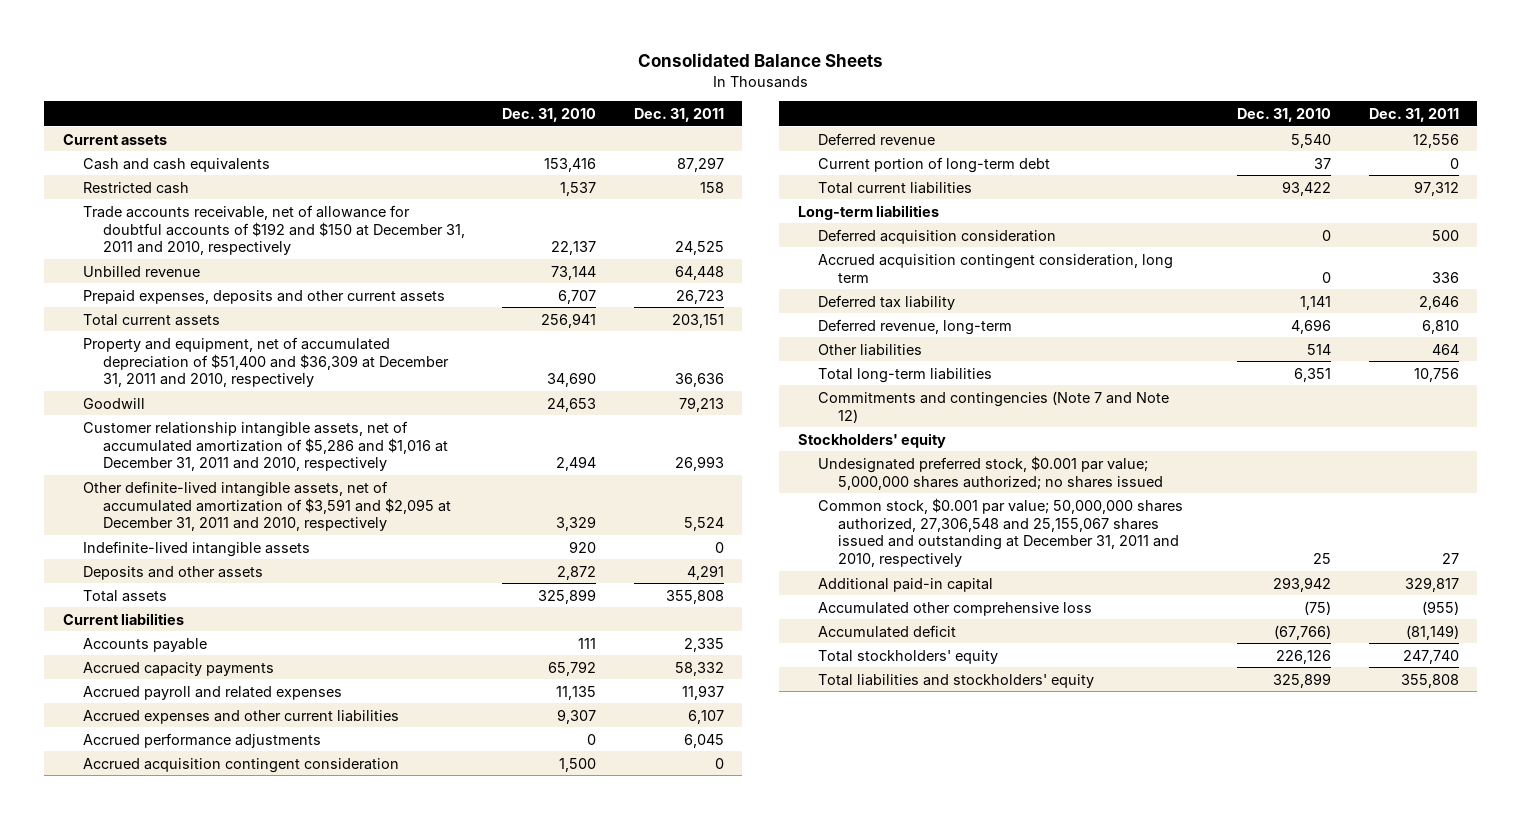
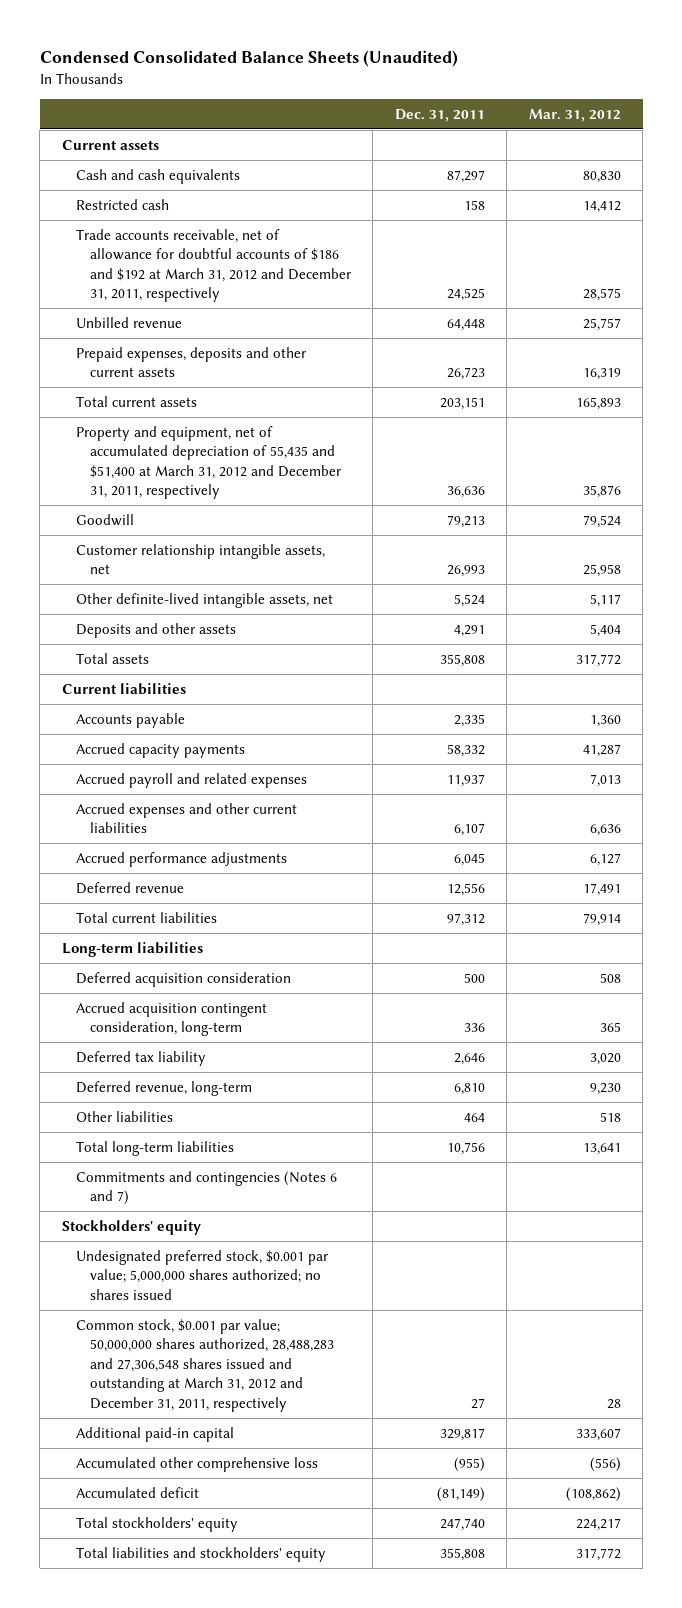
- Consolidated Balance Sheets
+ Condensed Consolidated Balance Sheets (Unaudited)
- | Dec. 31, 2010 | Dec. 31, 2011
+ | Dec. 31, 2011 | Mar. 31, 2012
- Trade accounts receivable, net of allowance for doubtful accounts of $192 and $150 at December 31, 2011 and 2010, respectively | 22,137 | 24,525
+ Trade accounts receivable, net of allowance for doubtful accounts of $186 and $192 at March 31, 2012 and December 31, 2011, respectively | 24,525 | 28,575
- Property and equipment, net of accumulated depreciation of $51,400 and $36,309 at December 31, 2011 and 2010, respectively | 34,690 | 36,636
+ Property and equipment, net of accumulated depreciation of 55,435 and $51,400 at March 31, 2012 and December 31, 2011, respectively | 36,636 | 35,876
- Customer relationship intangible assets, net of accumulated amortization of $5,286 and $1,016 at December 31, 2011 and 2010, respectively | 2,494 | 26,993
- Other definite-lived intangible assets, net of accumulated amortization of $3,591 and $2,095 at December 31, 2011 and 2010, respectively | 3,329 | 5,524
- Indefinite-lived intangible assets | 920 | 0
+ Customer relationship intangible assets, net | 26,993 | 25,958
+ Other definite-lived intangible assets, net | 5,524 | 5,117
- Accrued acquisition contingent consideration | 1,500 | 0
- Current portion of long-term debt | 37 | 0
- Accrued acquisition contingent consideration, long term | 0 | 336
+ Accrued acquisition contingent consideration, long-term | 336 | 365
- Commitments and contingencies (Note 7 and Note 12)
+ Commitments and contingencies (Notes 6 and 7)
- Common stock, $0.001 par value; 50,000,000 shares authorized, 27,306,548 and 25,155,067 shares issued and outstanding at December 31, 2011 and 2010, respectively | 25 | 27
+ Common stock, $0.001 par value; 50,000,000 shares authorized, 28,488,283 and 27,306,548 shares issued and outstanding at March 31, 2012 and December 31, 2011, respectively | 27 | 28

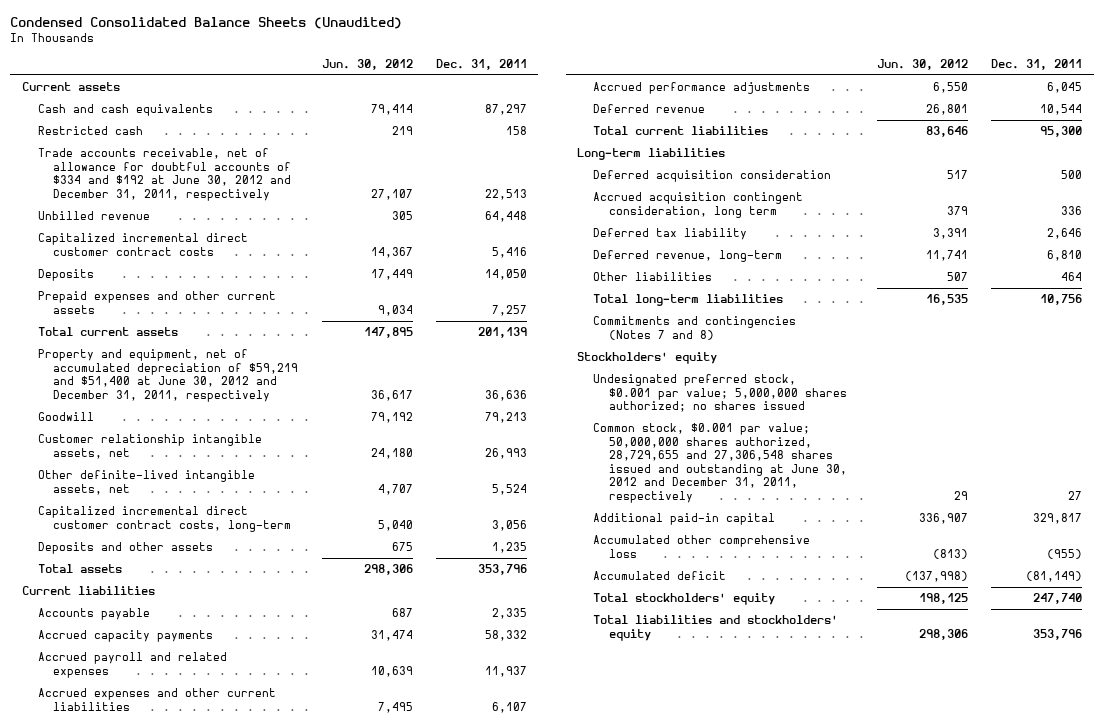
- | Dec. 31, 2011 | Mar. 31, 2012
+ | Jun. 30, 2012 | Dec. 31, 2011
- Trade accounts receivable, net of allowance for doubtful accounts of $186 and $192 at March 31, 2012 and December 31, 2011, respectively | 24,525 | 28,575
+ Trade accounts receivable, net of allowance for doubtful accounts of $334 and $192 at June 30, 2012 and December 31, 2011, respectively | 27,107 | 22,513
- Prepaid expenses, deposits and other current assets | 26,723 | 16,319
- Total current assets | 203,151 | 165,893
- Property and equipment, net of accumulated depreciation of 55,435 and $51,400 at March 31, 2012 and December 31, 2011, respectively | 36,636 | 35,876
+ Capitalized incremental direct customer contract costs | 14,367 | 5,416
+ Deposits | 17,449 | 14,050
+ Prepaid expenses and other current assets | 9,034 | 7,257
+ Total current assets | 147,895 | 201,139
+ Property and equipment, net of accumulated depreciation of $59,219 and $51,400 at June 30, 2012 and December 31, 2011, respectively | 36,617 | 36,636
- Deposits and other assets | 4,291 | 5,404
- Total assets | 355,808 | 317,772
+ Capitalized incremental direct customer contract costs, long-term | 5,040 | 3,056
+ Deposits and other assets | 675 | 1,235
+ Total assets | 298,306 | 353,796
- Deferred revenue | 12,556 | 17,491
- Total current liabilities | 97,312 | 79,914
+ Deferred revenue | 26,801 | 10,544
+ Total current liabilities | 83,646 | 95,300
- Accrued acquisition contingent consideration, long-term | 336 | 365
+ Accrued acquisition contingent consideration, long term | 379 | 336
- Commitments and contingencies (Notes 6 and 7)
+ Commitments and contingencies (Notes 7 and 8)
- Common stock, $0.001 par value; 50,000,000 shares authorized, 28,488,283 and 27,306,548 shares issued and outstanding at March 31, 2012 and December 31, 2011, respectively | 27 | 28
+ Common stock, $0.001 par value; 50,000,000 shares authorized, 28,729,655 and 27,306,548 shares issued and outstanding at June 30, 2012 and December 31, 2011, respectively | 29 | 27
- Total liabilities and stockholders' equity | 355,808 | 317,772
+ Total liabilities and stockholders' equity | 298,306 | 353,796

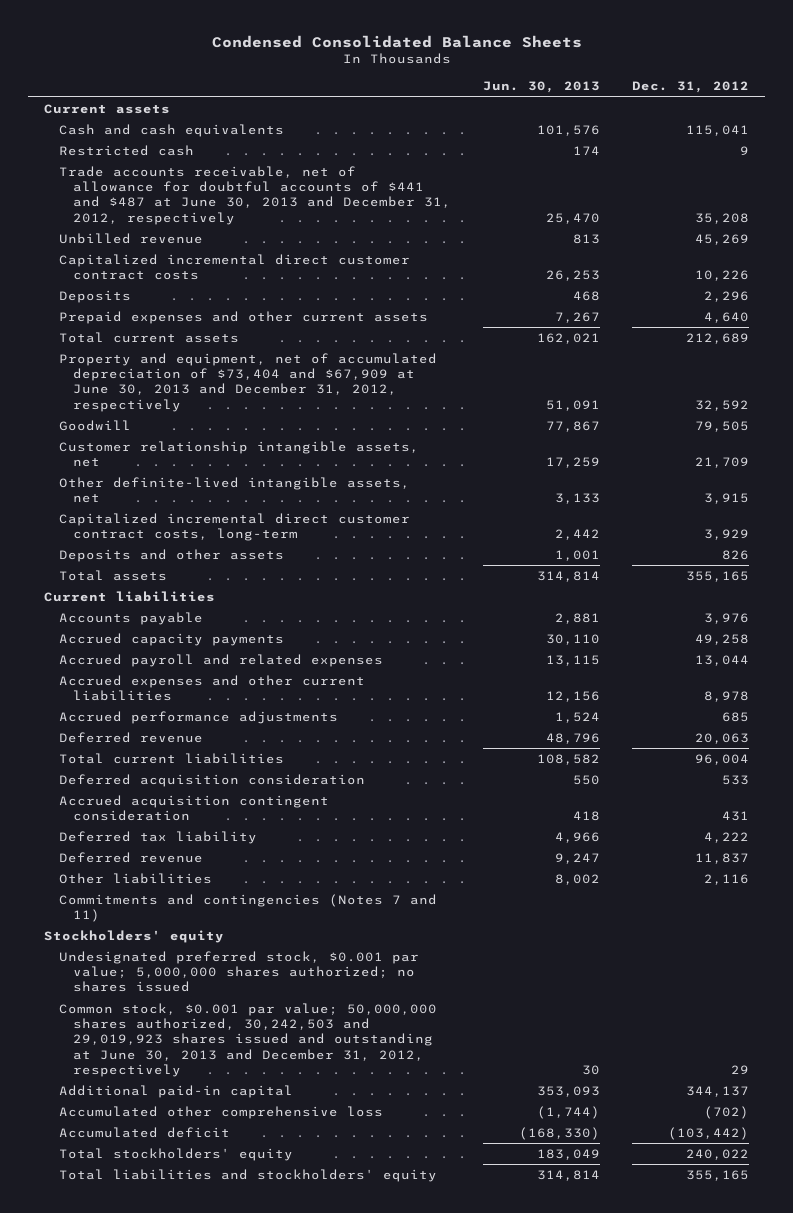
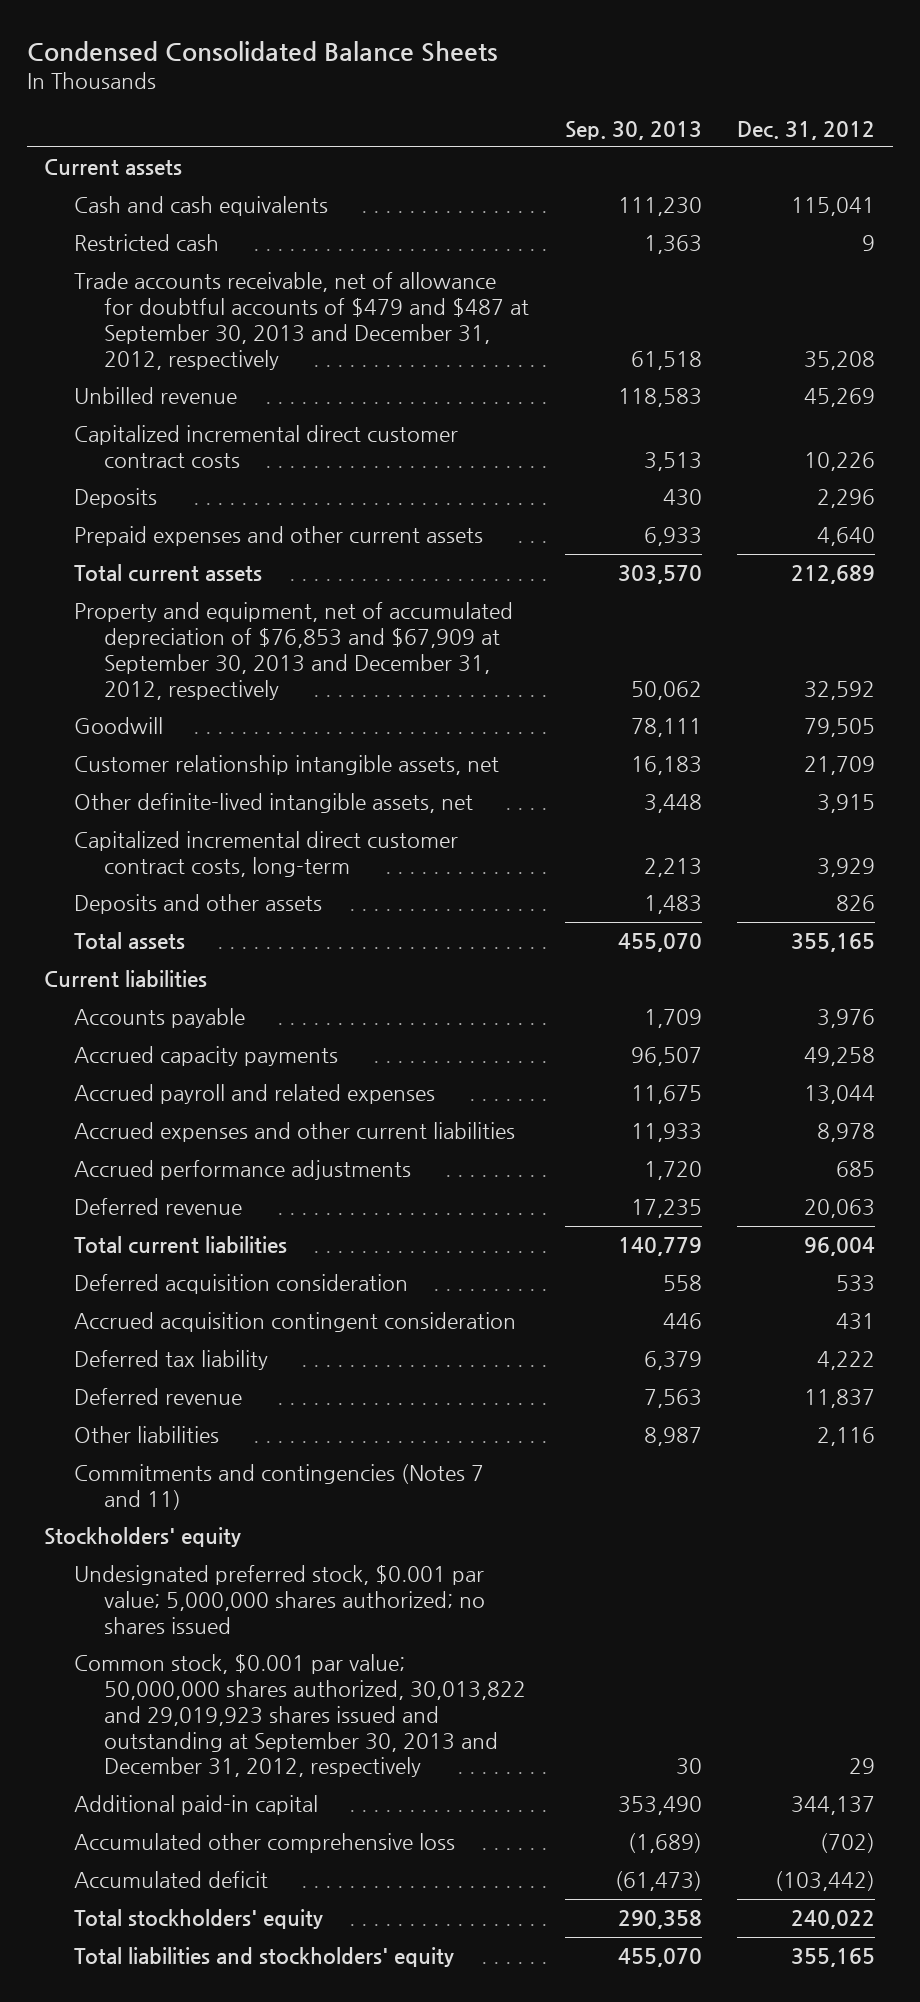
- | Jun. 30, 2013 | Dec. 31, 2012
+ | Sep. 30, 2013 | Dec. 31, 2012
- Trade accounts receivable, net of allowance for doubtful accounts of $441 and $487 at June 30, 2013 and December 31, 2012, respectively | 25,470 | 35,208
+ Trade accounts receivable, net of allowance for doubtful accounts of $479 and $487 at September 30, 2013 and December 31, 2012, respectively | 61,518 | 35,208
- Property and equipment, net of accumulated depreciation of $73,404 and $67,909 at June 30, 2013 and December 31, 2012, respectively | 51,091 | 32,592
+ Property and equipment, net of accumulated depreciation of $76,853 and $67,909 at September 30, 2013 and December 31, 2012, respectively | 50,062 | 32,592
- Common stock, $0.001 par value; 50,000,000 shares authorized, 30,242,503 and 29,019,923 shares issued and outstanding at June 30, 2013 and December 31, 2012, respectively | 30 | 29
+ Common stock, $0.001 par value; 50,000,000 shares authorized, 30,013,822 and 29,019,923 shares issued and outstanding at September 30, 2013 and December 31, 2012, respectively | 30 | 29

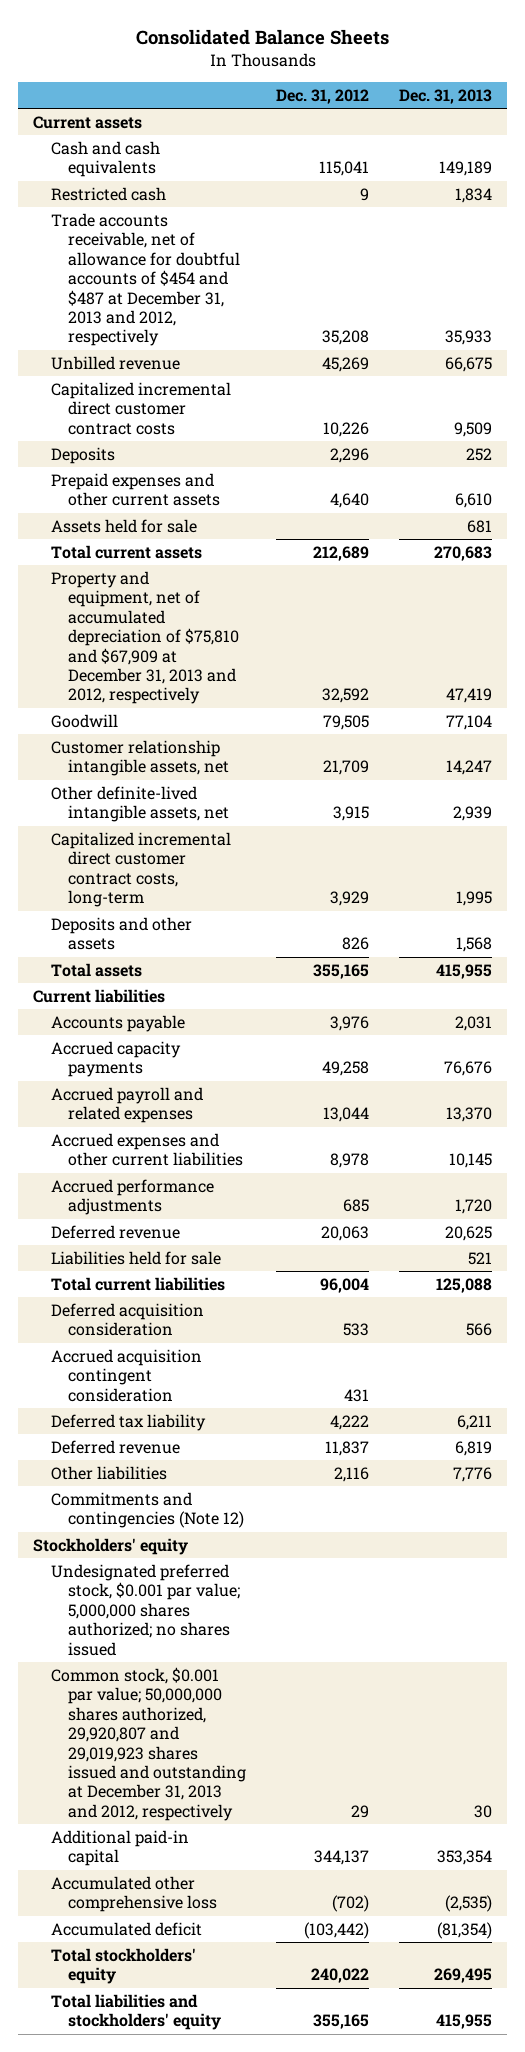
- Condensed Consolidated Balance Sheets
+ Consolidated Balance Sheets
- | Sep. 30, 2013 | Dec. 31, 2012
+ | Dec. 31, 2012 | Dec. 31, 2013
- Trade accounts receivable, net of allowance for doubtful accounts of $479 and $487 at September 30, 2013 and December 31, 2012, respectively | 61,518 | 35,208
+ Trade accounts receivable, net of allowance for doubtful accounts of $454 and $487 at December 31, 2013 and 2012, respectively | 35,208 | 35,933
+ Assets held for sale | | 681
- Property and equipment, net of accumulated depreciation of $76,853 and $67,909 at September 30, 2013 and December 31, 2012, respectively | 50,062 | 32,592
+ Property and equipment, net of accumulated depreciation of $75,810 and $67,909 at December 31, 2013 and 2012, respectively | 32,592 | 47,419
+ Liabilities held for sale | | 521
- Commitments and contingencies (Notes 7 and 11)
+ Commitments and contingencies (Note 12)
- Common stock, $0.001 par value; 50,000,000 shares authorized, 30,013,822 and 29,019,923 shares issued and outstanding at September 30, 2013 and December 31, 2012, respectively | 30 | 29
+ Common stock, $0.001 par value; 50,000,000 shares authorized, 29,920,807 and 29,019,923 shares issued and outstanding at December 31, 2013 and 2012, respectively | 29 | 30

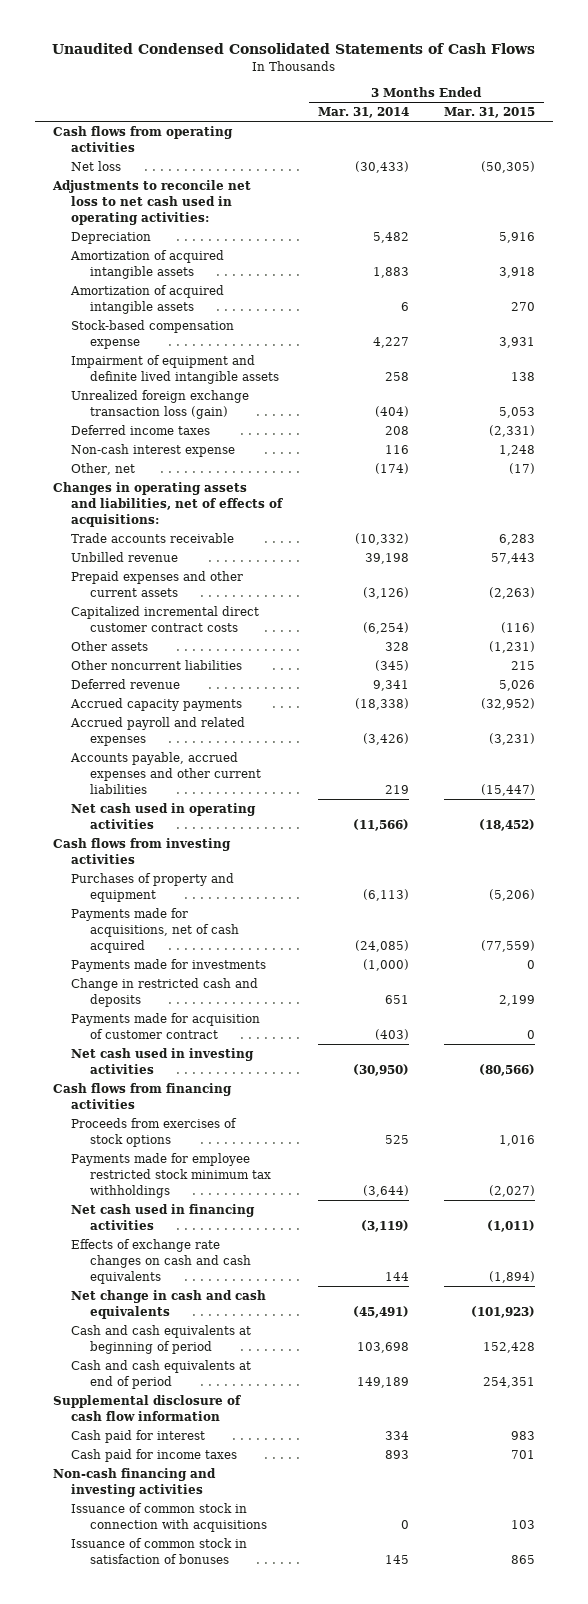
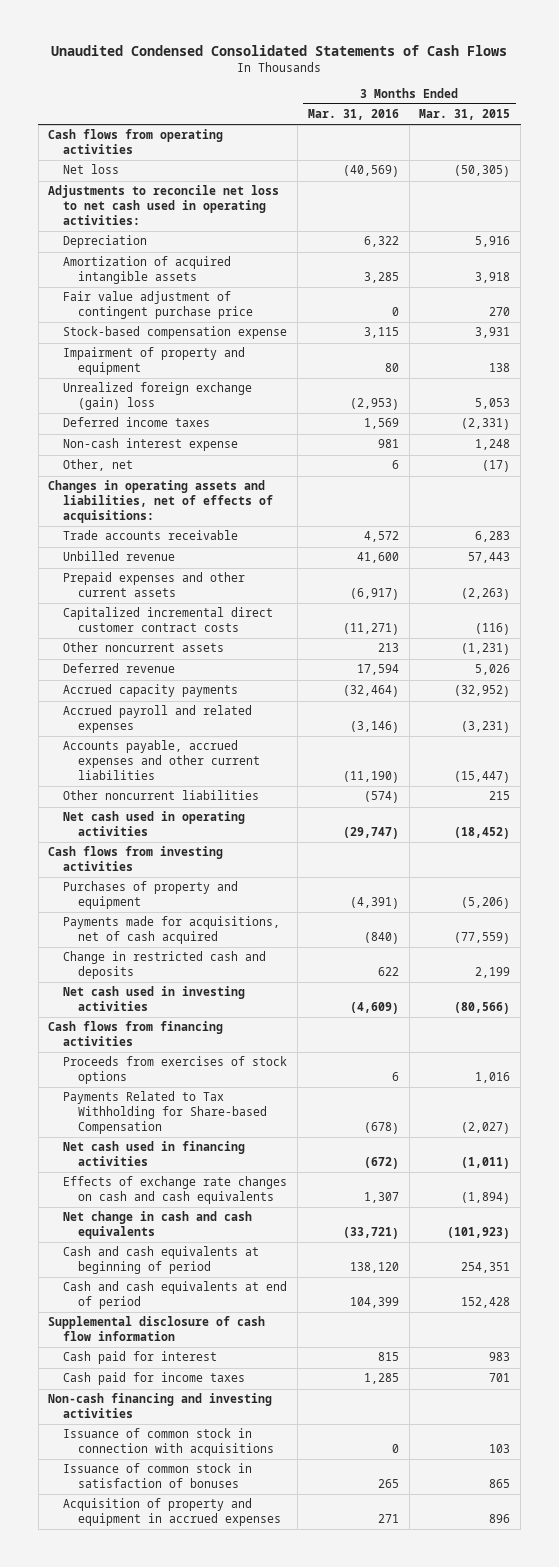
- | 3 Months Ended Mar. 31, 2014 | 3 Months Ended Mar. 31, 2015
+ | 3 Months Ended Mar. 31, 2016 | 3 Months Ended Mar. 31, 2015
- Amortization of acquired intangible assets | 6 | 270
+ Fair value adjustment of contingent purchase price | 0 | 270
- Impairment of equipment and definite lived intangible assets | 258 | 138
- Unrealized foreign exchange transaction loss (gain) | (404) | 5,053
+ Impairment of property and equipment | 80 | 138
+ Unrealized foreign exchange (gain) loss | (2,953) | 5,053
- Other assets | 328 | (1,231)
+ Other noncurrent assets | 213 | (1,231)
moved down: Other noncurrent liabilities | (574) | 215
- Payments made for investments | (1,000) | 0
- Payments made for acquisition of customer contract | (403) | 0
- Payments made for employee restricted stock minimum tax withholdings | (3,644) | (2,027)
+ Payments Related to Tax Withholding for Share-based Compensation | (678) | (2,027)
- Cash and cash equivalents at beginning of period | 103,698 | 152,428
- Cash and cash equivalents at end of period | 149,189 | 254,351
+ Cash and cash equivalents at beginning of period | 138,120 | 254,351
+ Cash and cash equivalents at end of period | 104,399 | 152,428
+ Acquisition of property and equipment in accrued expenses | 271 | 896

